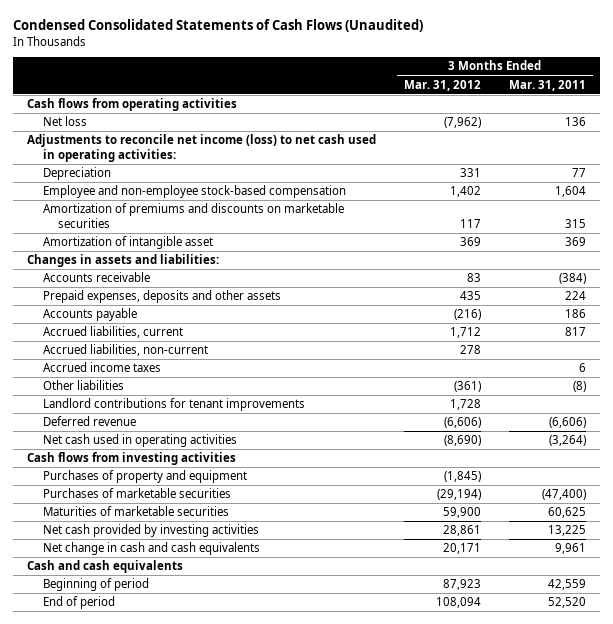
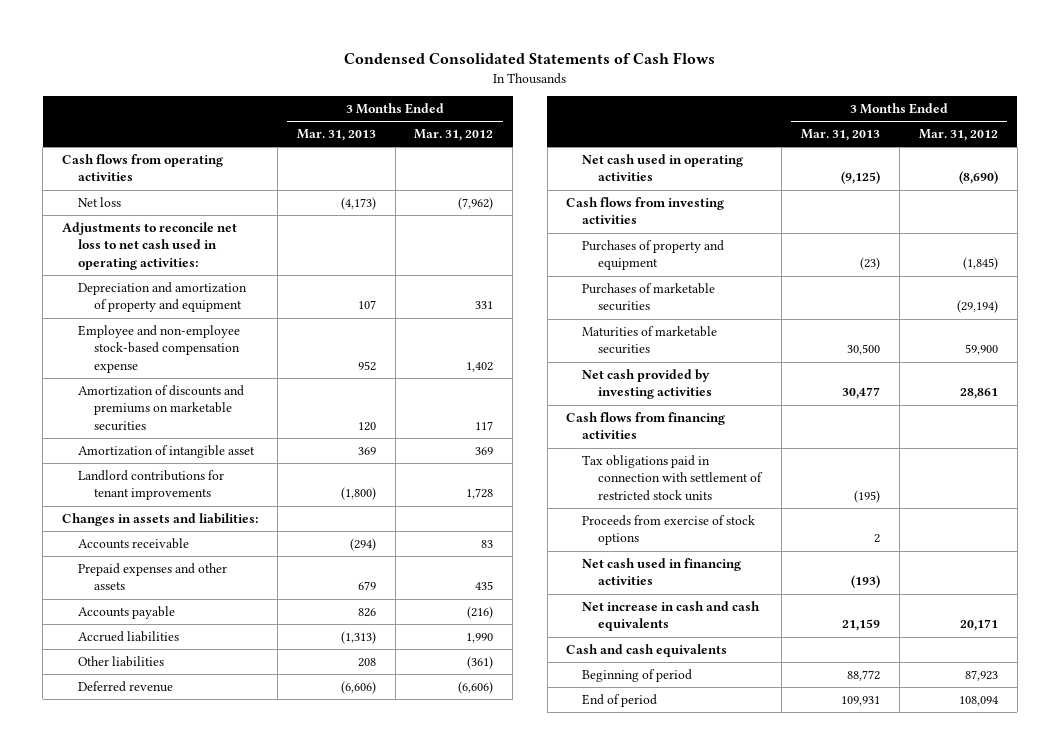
- Condensed Consolidated Statements of Cash Flows (Unaudited)
+ Condensed Consolidated Statements of Cash Flows
- | 3 Months Ended Mar. 31, 2012 | 3 Months Ended Mar. 31, 2011
+ | 3 Months Ended Mar. 31, 2013 | 3 Months Ended Mar. 31, 2012
- Adjustments to reconcile net income (loss) to net cash used in operating activities:
- Depreciation | 331 | 77
- Employee and non-employee stock-based compensation | 1,402 | 1,604
- Amortization of premiums and discounts on marketable securities | 117 | 315
+ Adjustments to reconcile net loss to net cash used in operating activities:
+ Depreciation and amortization of property and equipment | 107 | 331
+ Employee and non-employee stock-based compensation expense | 952 | 1,402
+ Amortization of discounts and premiums on marketable securities | 120 | 117
moved up: Landlord contributions for tenant improvements | (1,800) | 1,728
- Prepaid expenses, deposits and other assets | 435 | 224
+ Prepaid expenses and other assets | 679 | 435
- Accrued liabilities, current | 1,712 | 817
- Accrued liabilities, non-current | 278 |
- Accrued income taxes | | 6
+ Accrued liabilities | (1,313) | 1,990
- Net change in cash and cash equivalents | 20,171 | 9,961
+ Cash flows from financing activities
+ Tax obligations paid in connection with settlement of restricted stock units | (195) |
+ Proceeds from exercise of stock options | 2 |
+ Net cash used in financing activities | (193) |
+ Net increase in cash and cash equivalents | 21,159 | 20,171

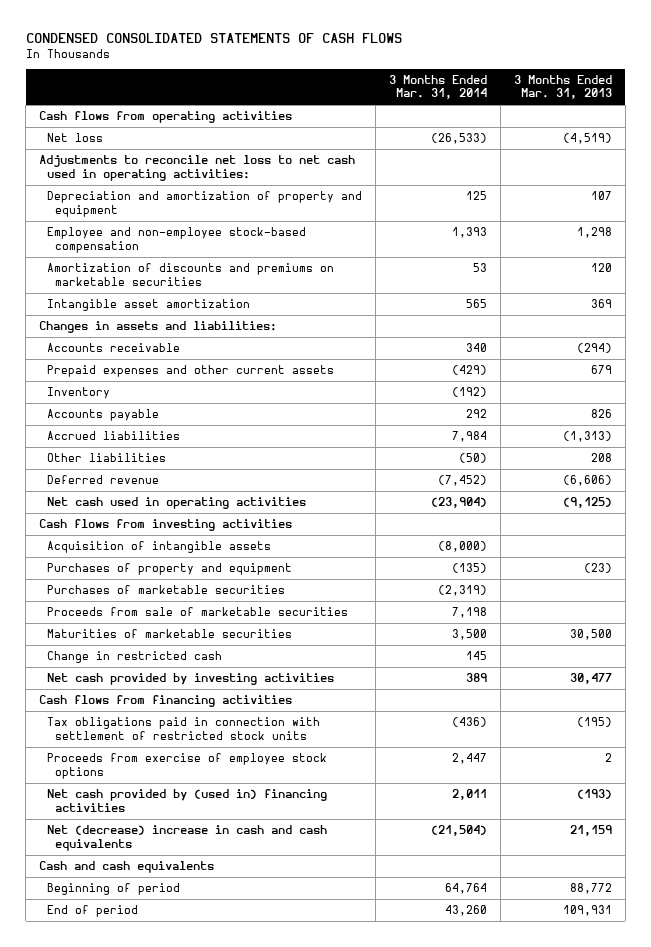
- Condensed Consolidated Statements of Cash Flows
+ CONDENSED CONSOLIDATED STATEMENTS OF CASH FLOWS
- | 3 Months Ended Mar. 31, 2013 | 3 Months Ended Mar. 31, 2012
+ | 3 Months Ended Mar. 31, 2014 | 3 Months Ended Mar. 31, 2013
- Net loss | (4,173) | (7,962)
+ Net loss | (26,533) | (4,519)
- Employee and non-employee stock-based compensation expense | 952 | 1,402
+ Employee and non-employee stock-based compensation | 1,393 | 1,298
- Amortization of intangible asset | 369 | 369
- Landlord contributions for tenant improvements | (1,800) | 1,728
+ Intangible asset amortization | 565 | 369
- Prepaid expenses and other assets | 679 | 435
+ Prepaid expenses and other current assets | (429) | 679
+ Inventory | (192) |
+ Acquisition of intangible assets | (8,000) |
+ Proceeds from sale of marketable securities | 7,198 |
+ Change in restricted cash | 145 |
- Proceeds from exercise of stock options | 2 |
- Net cash used in financing activities | (193) |
- Net increase in cash and cash equivalents | 21,159 | 20,171
+ Proceeds from exercise of employee stock options | 2,447 | 2
+ Net cash provided by (used in) financing activities | 2,011 | (193)
+ Net (decrease) increase in cash and cash equivalents | (21,504) | 21,159

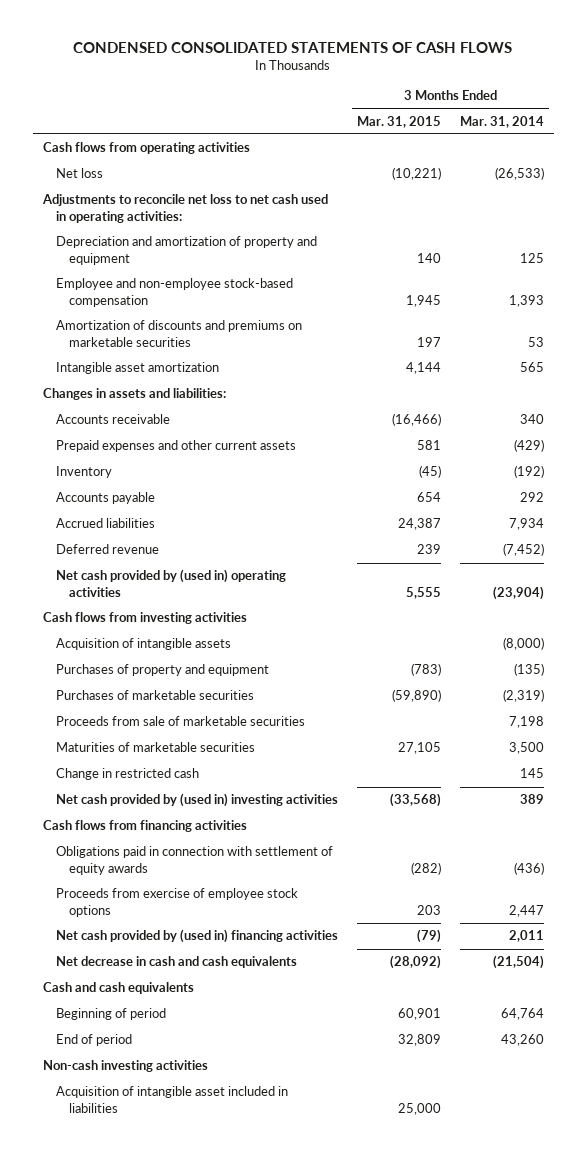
- | 3 Months Ended Mar. 31, 2014 | 3 Months Ended Mar. 31, 2013
+ | 3 Months Ended Mar. 31, 2015 | 3 Months Ended Mar. 31, 2014
- Accrued liabilities | 7,984 | (1,313)
- Other liabilities | (50) | 208
+ Accrued liabilities | 24,387 | 7,934
- Net cash used in operating activities | (23,904) | (9,125)
+ Net cash provided by (used in) operating activities | 5,555 | (23,904)
- Net cash provided by investing activities | 389 | 30,477
+ Net cash provided by (used in) investing activities | (33,568) | 389
- Tax obligations paid in connection with settlement of restricted stock units | (436) | (195)
+ Obligations paid in connection with settlement of equity awards | (282) | (436)
- Net (decrease) increase in cash and cash equivalents | (21,504) | 21,159
+ Net decrease in cash and cash equivalents | (28,092) | (21,504)
+ Non-cash investing activities
+ Acquisition of intangible asset included in liabilities | 25,000 |

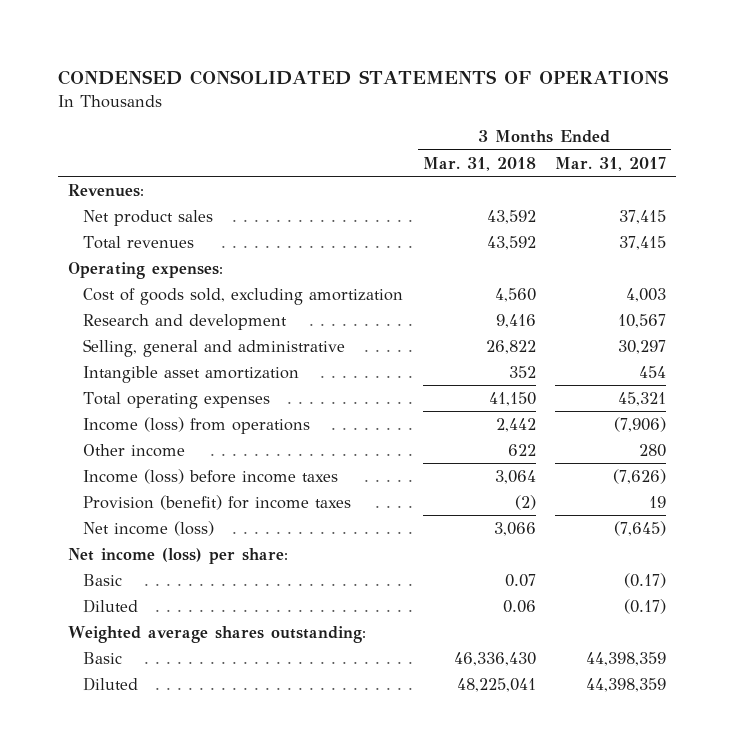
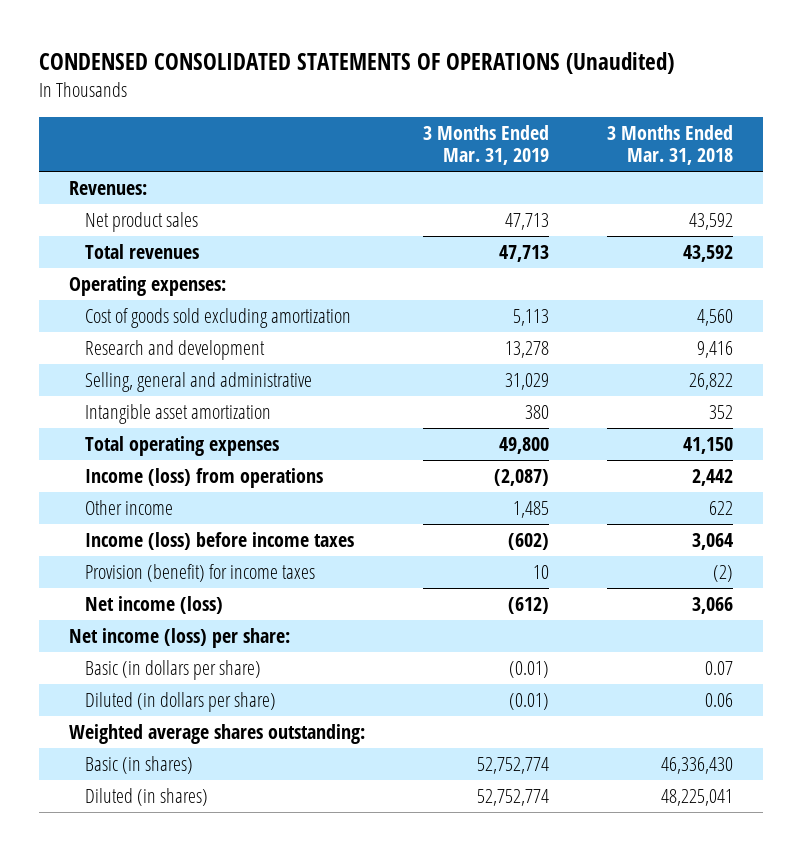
- CONDENSED CONSOLIDATED STATEMENTS OF OPERATIONS
+ CONDENSED CONSOLIDATED STATEMENTS OF OPERATIONS (Unaudited)
- | 3 Months Ended Mar. 31, 2018 | 3 Months Ended Mar. 31, 2017
+ | 3 Months Ended Mar. 31, 2019 | 3 Months Ended Mar. 31, 2018
- Cost of goods sold, excluding amortization | 4,560 | 4,003
+ Cost of goods sold excluding amortization | 5,113 | 4,560
- Basic | 0.07 | (0.17)
- Diluted | 0.06 | (0.17)
+ Basic (in dollars per share) | (0.01) | 0.07
+ Diluted (in dollars per share) | (0.01) | 0.06
- Basic | 46,336,430 | 44,398,359
- Diluted | 48,225,041 | 44,398,359
+ Basic (in shares) | 52,752,774 | 46,336,430
+ Diluted (in shares) | 52,752,774 | 48,225,041

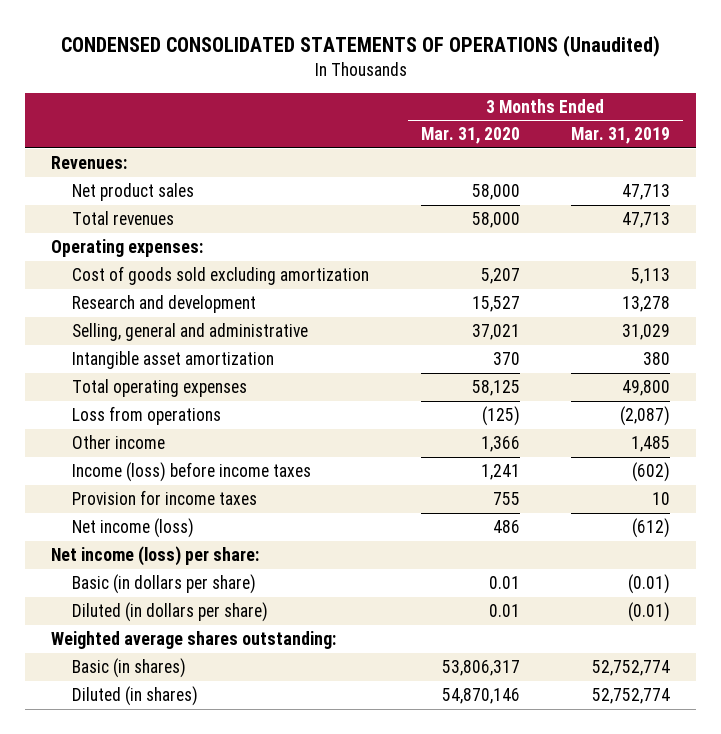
- | 3 Months Ended Mar. 31, 2019 | 3 Months Ended Mar. 31, 2018
+ | 3 Months Ended Mar. 31, 2020 | 3 Months Ended Mar. 31, 2019
- Income (loss) from operations | (2,087) | 2,442
+ Loss from operations | (125) | (2,087)
- Provision (benefit) for income taxes | 10 | (2)
+ Provision for income taxes | 755 | 10

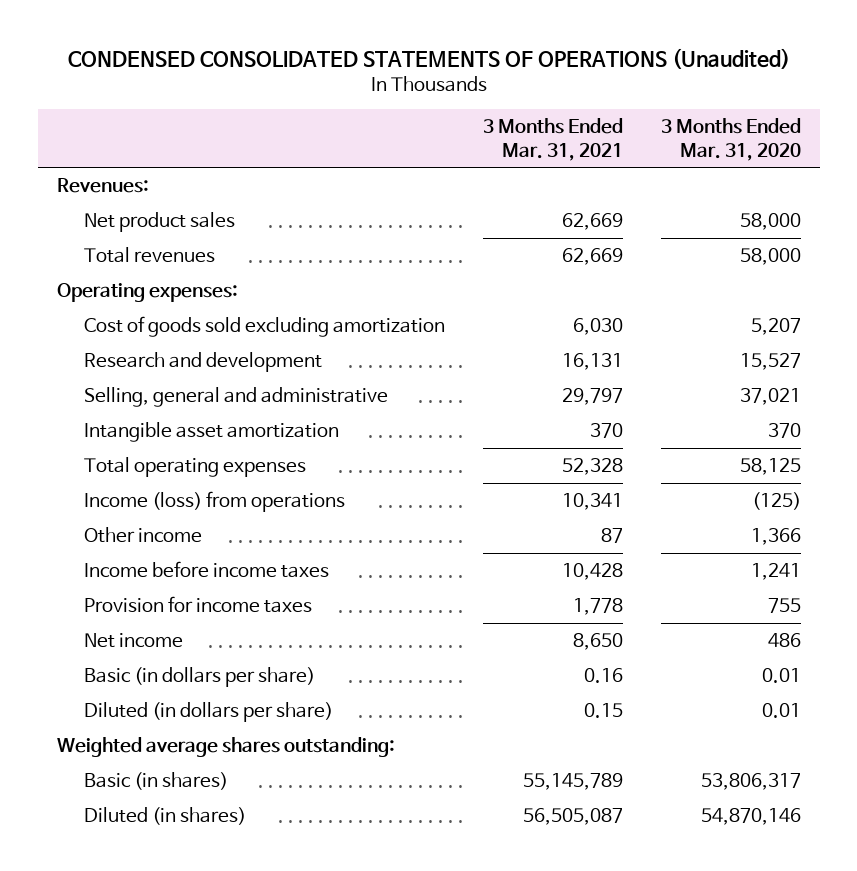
- | 3 Months Ended Mar. 31, 2020 | 3 Months Ended Mar. 31, 2019
+ | 3 Months Ended Mar. 31, 2021 | 3 Months Ended Mar. 31, 2020
- Loss from operations | (125) | (2,087)
+ Income (loss) from operations | 10,341 | (125)
- Income (loss) before income taxes | 1,241 | (602)
+ Income before income taxes | 10,428 | 1,241
- Net income (loss) | 486 | (612)
- Net income (loss) per share:
+ Net income | 8,650 | 486

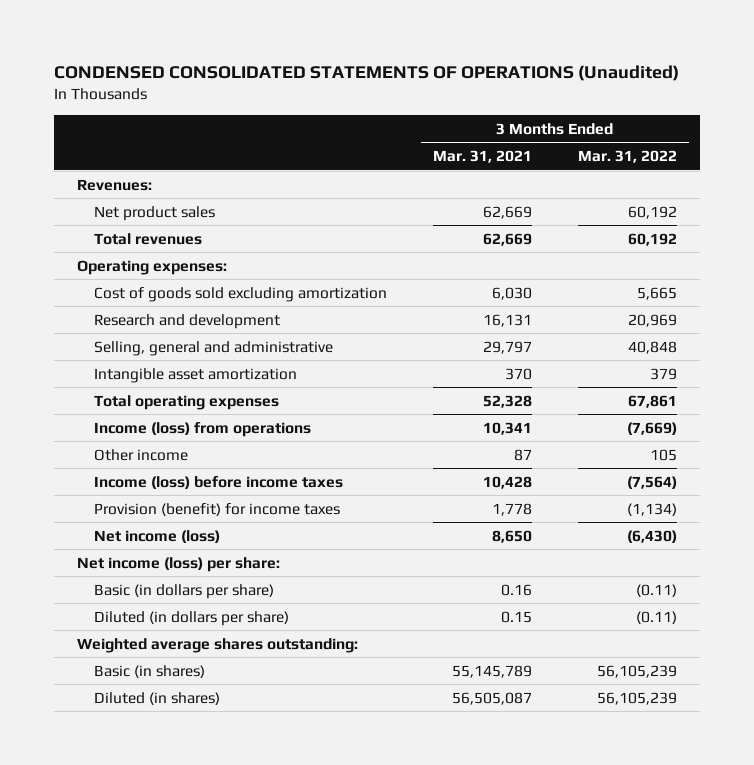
- | 3 Months Ended Mar. 31, 2021 | 3 Months Ended Mar. 31, 2020
+ | 3 Months Ended Mar. 31, 2021 | 3 Months Ended Mar. 31, 2022
- Income before income taxes | 10,428 | 1,241
- Provision for income taxes | 1,778 | 755
- Net income | 8,650 | 486
+ Income (loss) before income taxes | 10,428 | (7,564)
+ Provision (benefit) for income taxes | 1,778 | (1,134)
+ Net income (loss) | 8,650 | (6,430)
+ Net income (loss) per share:

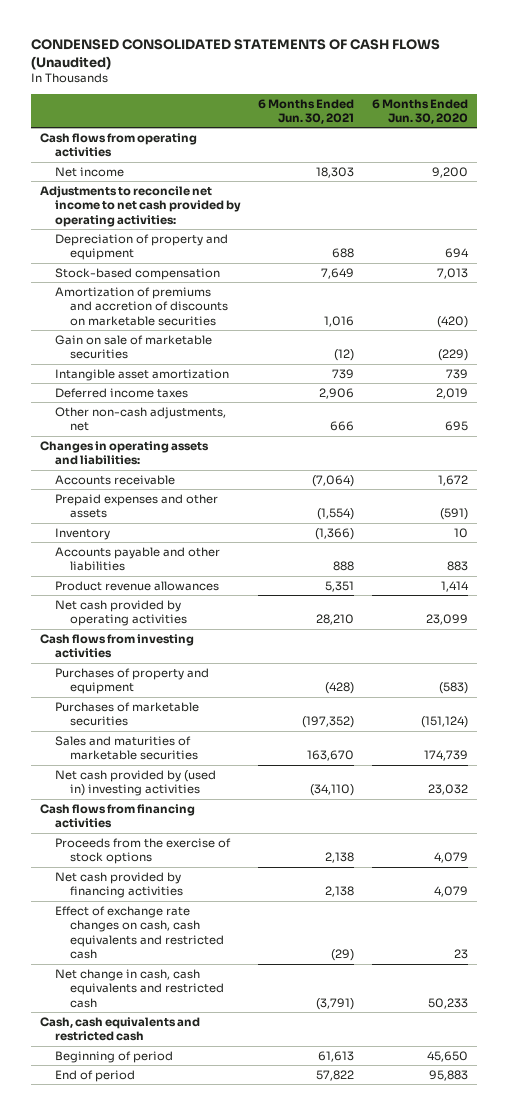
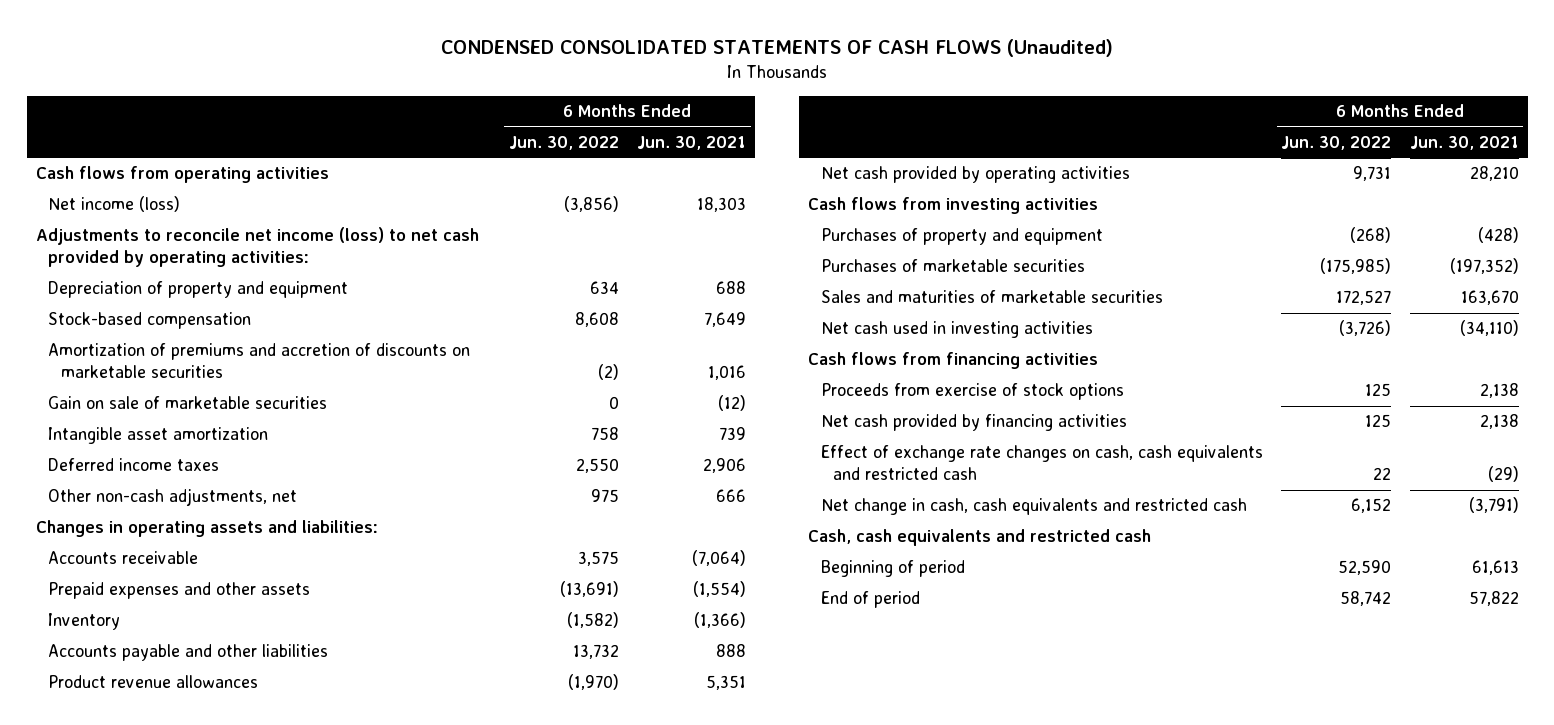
- | 6 Months Ended Jun. 30, 2021 | 6 Months Ended Jun. 30, 2020
+ | 6 Months Ended Jun. 30, 2022 | 6 Months Ended Jun. 30, 2021
- Net income | 18,303 | 9,200
- Adjustments to reconcile net income to net cash provided by operating activities:
+ Net income (loss) | (3,856) | 18,303
+ Adjustments to reconcile net income (loss) to net cash provided by operating activities:
- Net cash provided by (used in) investing activities | (34,110) | 23,032
+ Net cash used in investing activities | (3,726) | (34,110)
- Proceeds from the exercise of stock options | 2,138 | 4,079
+ Proceeds from exercise of stock options | 125 | 2,138

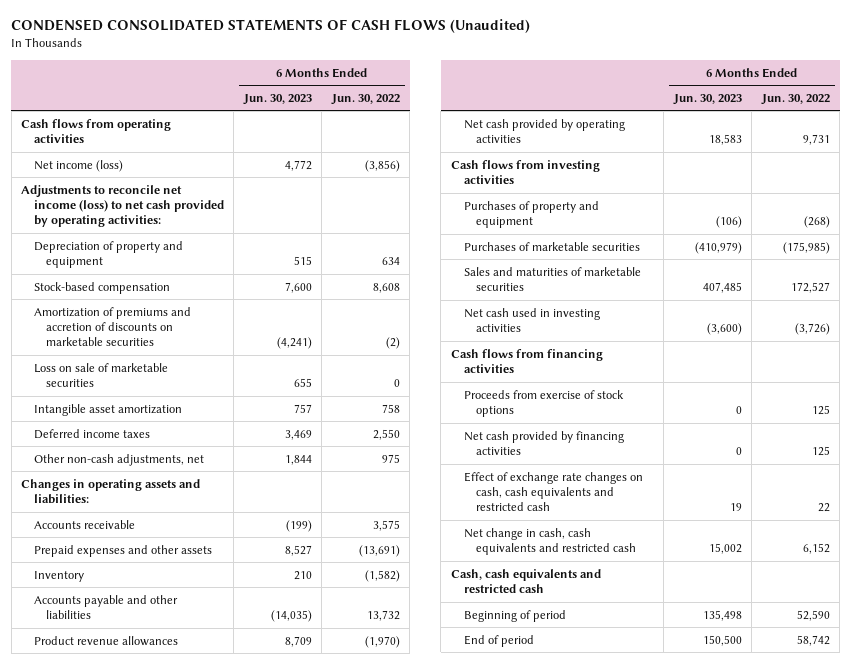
- | 6 Months Ended Jun. 30, 2022 | 6 Months Ended Jun. 30, 2021
+ | 6 Months Ended Jun. 30, 2023 | 6 Months Ended Jun. 30, 2022
- Gain on sale of marketable securities | 0 | (12)
+ Loss on sale of marketable securities | 655 | 0

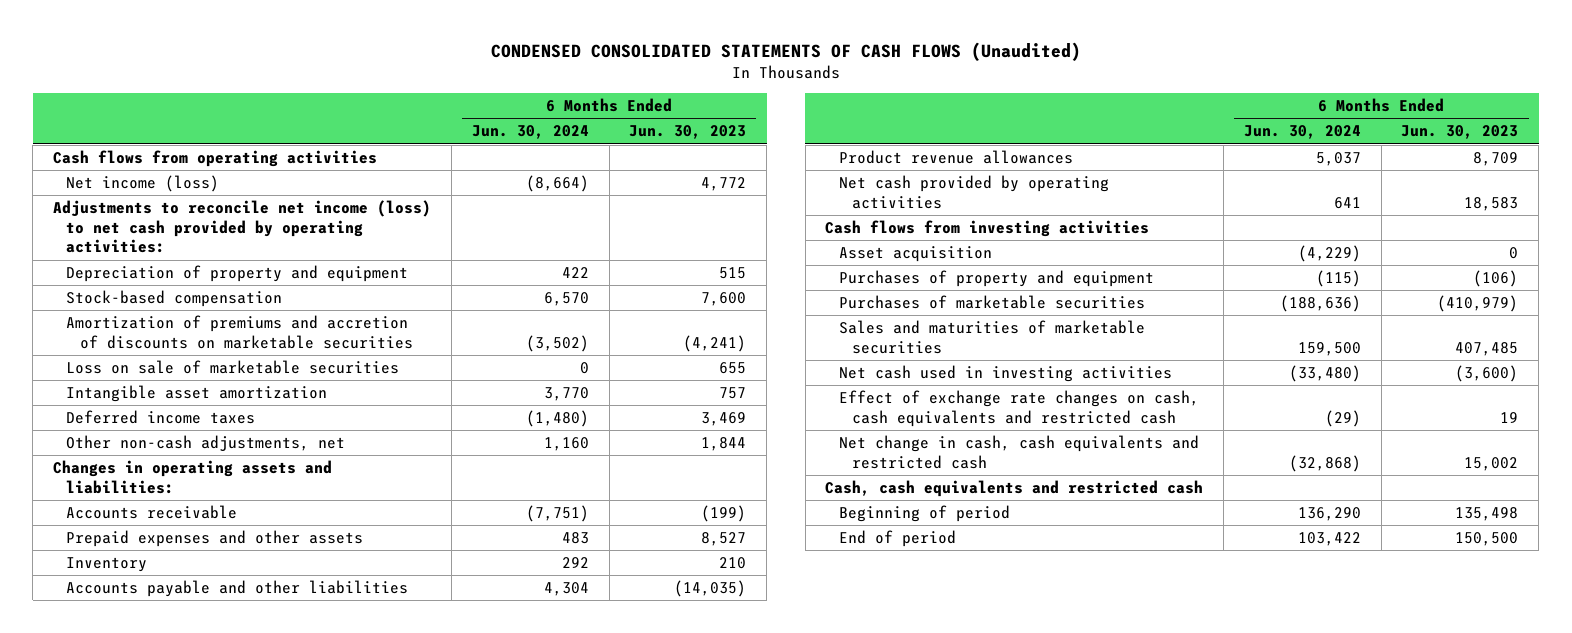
- | 6 Months Ended Jun. 30, 2023 | 6 Months Ended Jun. 30, 2022
+ | 6 Months Ended Jun. 30, 2024 | 6 Months Ended Jun. 30, 2023
+ Asset acquisition | (4,229) | 0
- Cash flows from financing activities
- Proceeds from exercise of stock options | 0 | 125
- Net cash provided by financing activities | 0 | 125

